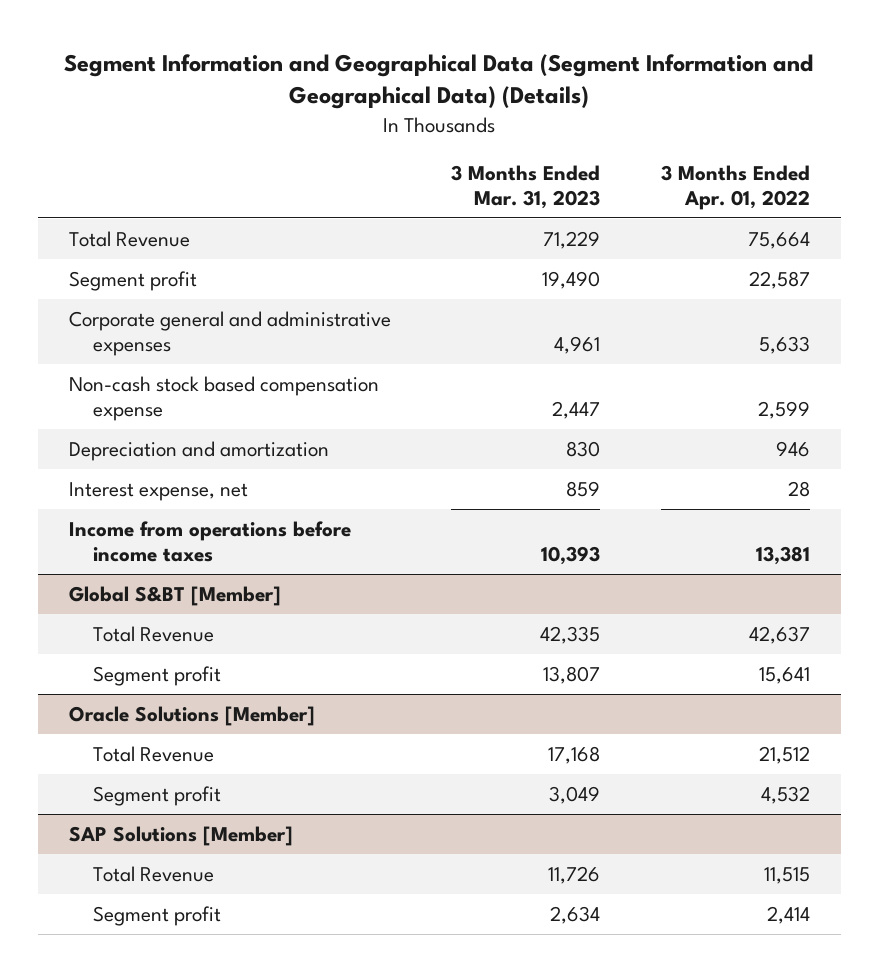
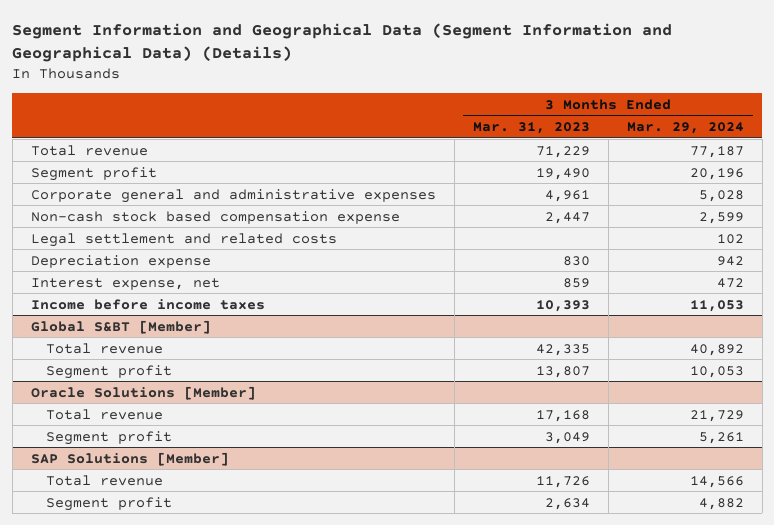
- | 3 Months Ended Mar. 31, 2023 | 3 Months Ended Apr. 01, 2022
+ | 3 Months Ended Mar. 31, 2023 | 3 Months Ended Mar. 29, 2024
- Total Revenue | 71,229 | 75,664
+ Total revenue | 71,229 | 77,187
- Depreciation and amortization | 830 | 946
+ Legal settlement and related costs | | 102
+ Depreciation expense | 830 | 942
- Income from operations before income taxes | 10,393 | 13,381
+ Income before income taxes | 10,393 | 11,053
@ Global S&BT [Member]
- Total Revenue | 42,335 | 42,637
+ Total revenue | 42,335 | 40,892
@ Oracle Solutions [Member]
- Total Revenue | 17,168 | 21,512
+ Total revenue | 17,168 | 21,729
@ SAP Solutions [Member]
- Total Revenue | 11,726 | 11,515
+ Total revenue | 11,726 | 14,566

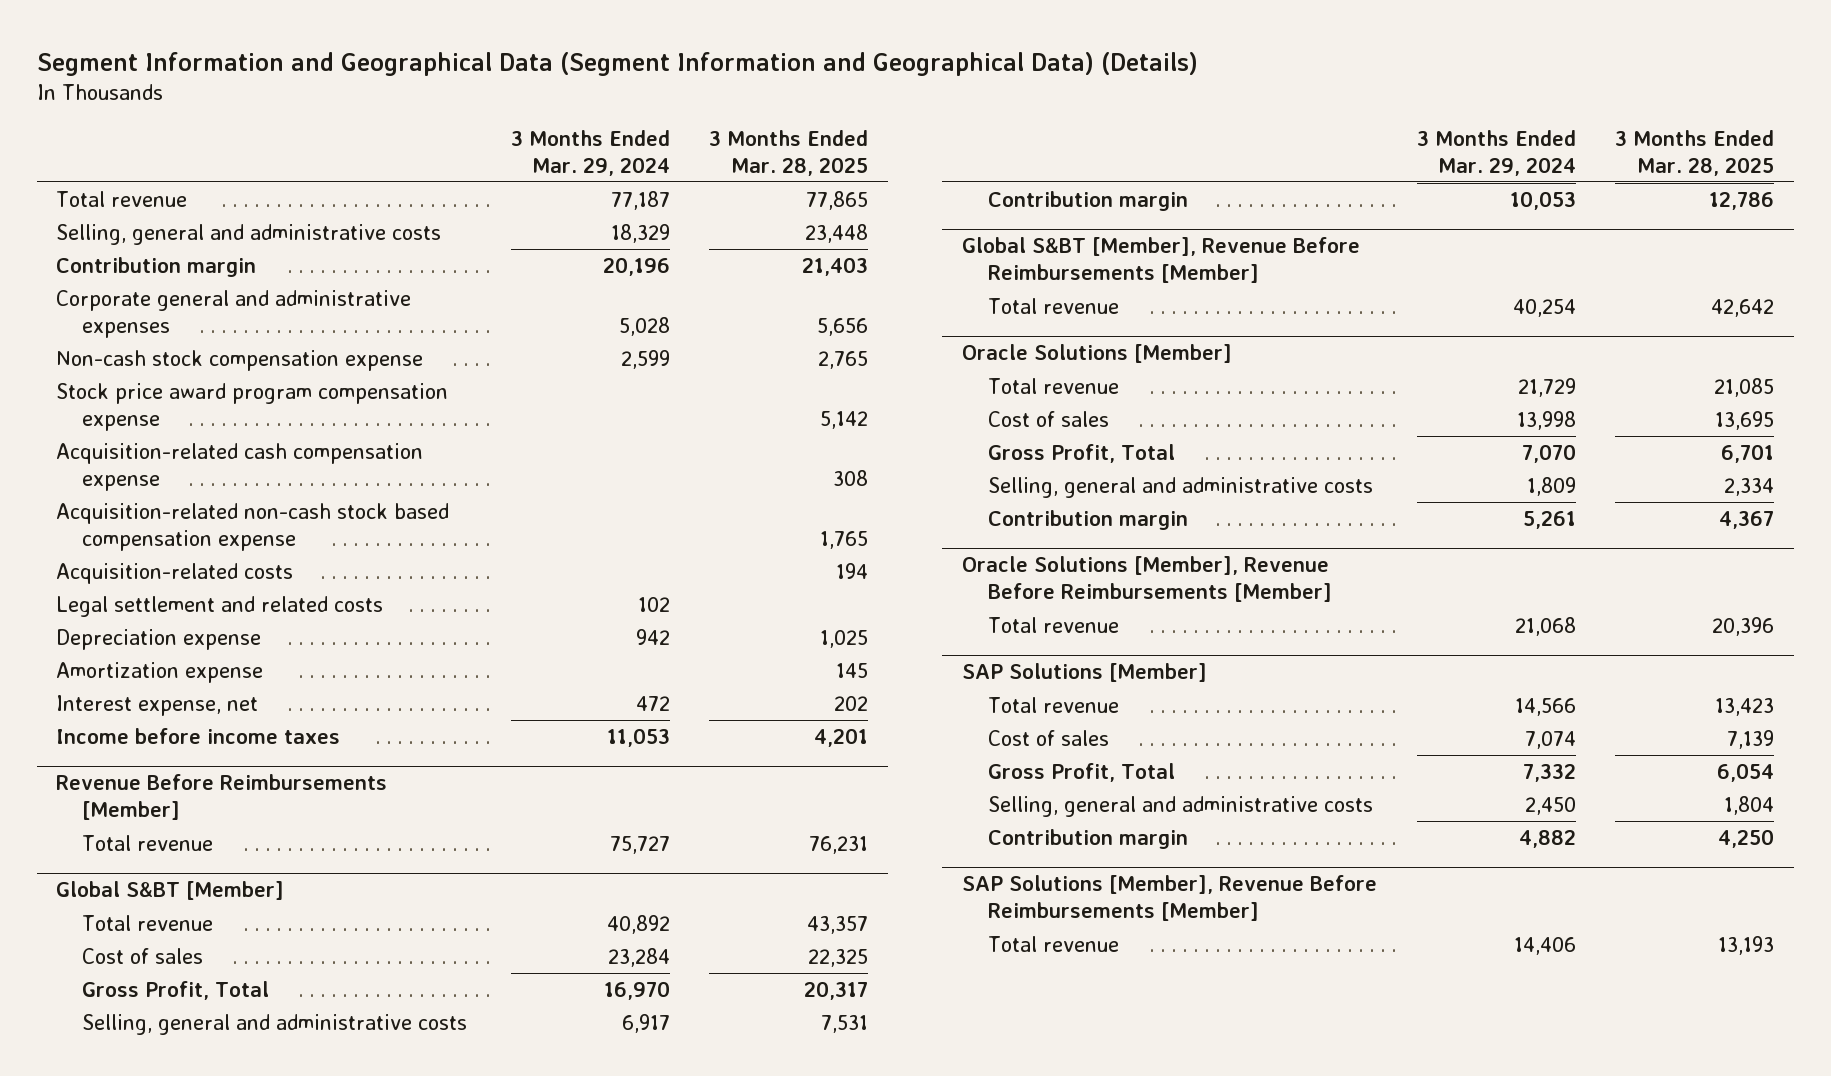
- | 3 Months Ended Mar. 31, 2023 | 3 Months Ended Mar. 29, 2024
+ | 3 Months Ended Mar. 29, 2024 | 3 Months Ended Mar. 28, 2025
- Segment profit | 19,490 | 20,196
+ Selling, general and administrative costs | 18,329 | 23,448
+ Contribution margin | 20,196 | 21,403
- Non-cash stock based compensation expense | 2,447 | 2,599
+ Non-cash stock compensation expense | 2,599 | 2,765
+ Stock price award program compensation expense | | 5,142
+ Acquisition-related cash compensation expense | | 308
+ Acquisition-related non-cash stock based compensation expense | | 1,765
+ Acquisition-related costs | | 194
+ Amortization expense | | 145
+ Revenue Before Reimbursements [Member]
+ Total revenue | 75,727 | 76,231
@ Global S&BT [Member]
- Segment profit | 13,807 | 10,053
+ Cost of sales | 23,284 | 22,325
+ Gross Profit, Total | 16,970 | 20,317
+ Selling, general and administrative costs | 6,917 | 7,531
+ Contribution margin | 10,053 | 12,786
+ Global S&BT [Member], Revenue Before Reimbursements [Member]
+ Total revenue | 40,254 | 42,642
@ Oracle Solutions [Member]
- Segment profit | 3,049 | 5,261
+ Cost of sales | 13,998 | 13,695
+ Gross Profit, Total | 7,070 | 6,701
+ Selling, general and administrative costs | 1,809 | 2,334
+ Contribution margin | 5,261 | 4,367
+ Oracle Solutions [Member], Revenue Before Reimbursements [Member]
+ Total revenue | 21,068 | 20,396
@ SAP Solutions [Member]
- Segment profit | 2,634 | 4,882
+ Cost of sales | 7,074 | 7,139
+ Gross Profit, Total | 7,332 | 6,054
+ Selling, general and administrative costs | 2,450 | 1,804
+ Contribution margin | 4,882 | 4,250
+ SAP Solutions [Member], Revenue Before Reimbursements [Member]
+ Total revenue | 14,406 | 13,193

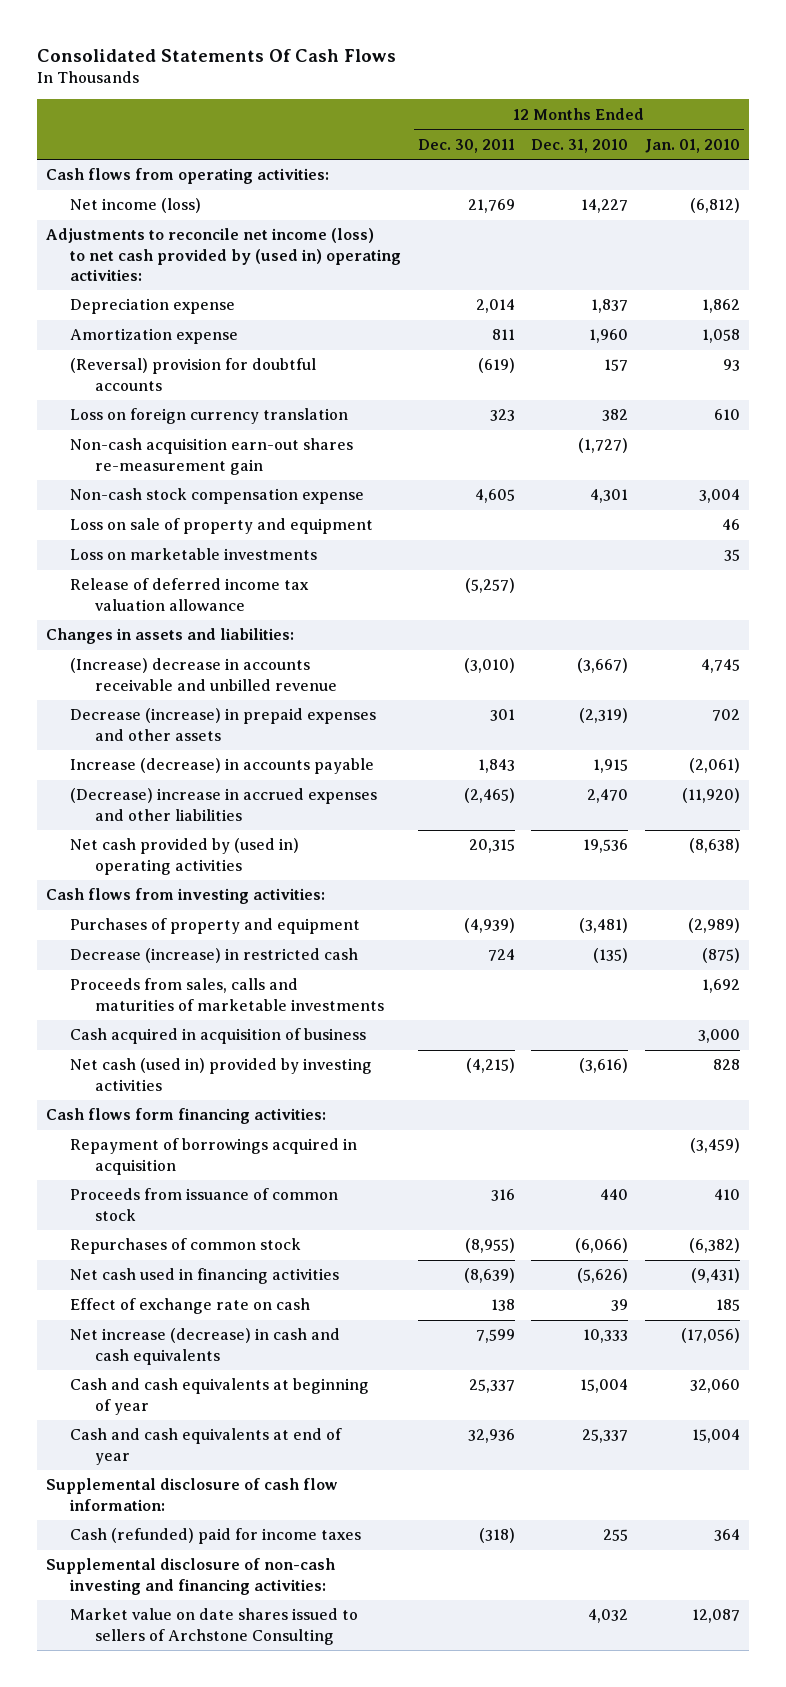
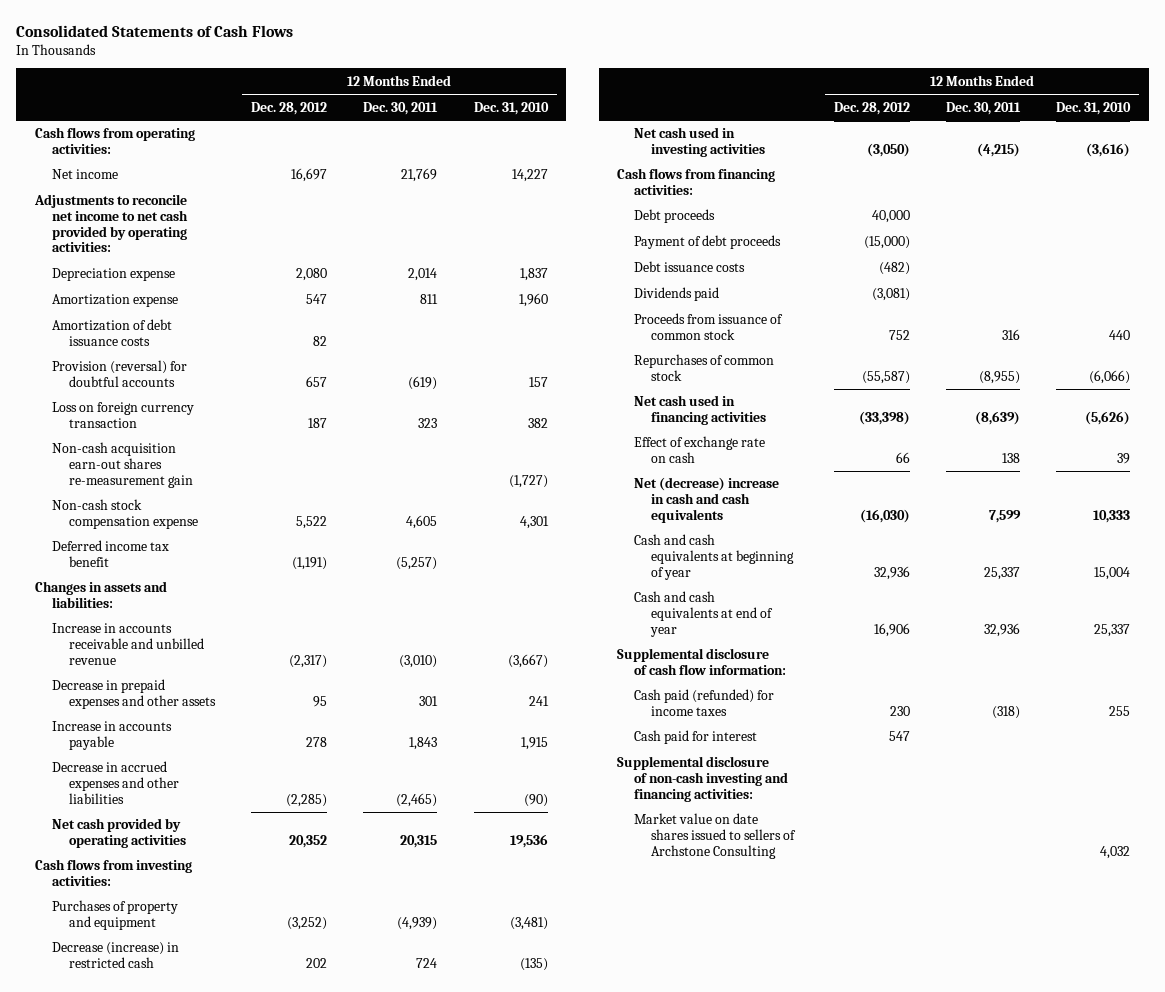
- Consolidated Statements Of Cash Flows
+ Consolidated Statements of Cash Flows
- | 12 Months Ended Dec. 30, 2011 | 12 Months Ended Dec. 31, 2010 | 12 Months Ended Jan. 01, 2010
+ | 12 Months Ended Dec. 28, 2012 | 12 Months Ended Dec. 30, 2011 | 12 Months Ended Dec. 31, 2010
- Net income (loss) | 21,769 | 14,227 | (6,812)
- Adjustments to reconcile net income (loss) to net cash provided by (used in) operating activities:
+ Net income | 16,697 | 21,769 | 14,227
+ Adjustments to reconcile net income to net cash provided by operating activities:
- (Reversal) provision for doubtful accounts | (619) | 157 | 93
- Loss on foreign currency translation | 323 | 382 | 610
+ Amortization of debt issuance costs | 82 | |
+ Provision (reversal) for doubtful accounts | 657 | (619) | 157
+ Loss on foreign currency transaction | 187 | 323 | 382
- Loss on sale of property and equipment | | | 46
- Loss on marketable investments | | | 35
- Release of deferred income tax valuation allowance | (5,257) | |
+ Deferred income tax benefit | (1,191) | (5,257) |
- (Increase) decrease in accounts receivable and unbilled revenue | (3,010) | (3,667) | 4,745
- Decrease (increase) in prepaid expenses and other assets | 301 | (2,319) | 702
- Increase (decrease) in accounts payable | 1,843 | 1,915 | (2,061)
- (Decrease) increase in accrued expenses and other liabilities | (2,465) | 2,470 | (11,920)
- Net cash provided by (used in) operating activities | 20,315 | 19,536 | (8,638)
+ Increase in accounts receivable and unbilled revenue | (2,317) | (3,010) | (3,667)
+ Decrease in prepaid expenses and other assets | 95 | 301 | 241
+ Increase in accounts payable | 278 | 1,843 | 1,915
+ Decrease in accrued expenses and other liabilities | (2,285) | (2,465) | (90)
+ Net cash provided by operating activities | 20,352 | 20,315 | 19,536
- Proceeds from sales, calls and maturities of marketable investments | | | 1,692
- Cash acquired in acquisition of business | | | 3,000
- Net cash (used in) provided by investing activities | (4,215) | (3,616) | 828
- Cash flows form financing activities:
- Repayment of borrowings acquired in acquisition | | | (3,459)
+ Net cash used in investing activities | (3,050) | (4,215) | (3,616)
+ Cash flows from financing activities:
+ Debt proceeds | 40,000 | |
+ Payment of debt proceeds | (15,000) | |
+ Debt issuance costs | (482) | |
+ Dividends paid | (3,081) | |
- Net increase (decrease) in cash and cash equivalents | 7,599 | 10,333 | (17,056)
+ Net (decrease) increase in cash and cash equivalents | (16,030) | 7,599 | 10,333
- Cash (refunded) paid for income taxes | (318) | 255 | 364
+ Cash paid (refunded) for income taxes | 230 | (318) | 255
+ Cash paid for interest | 547 | |

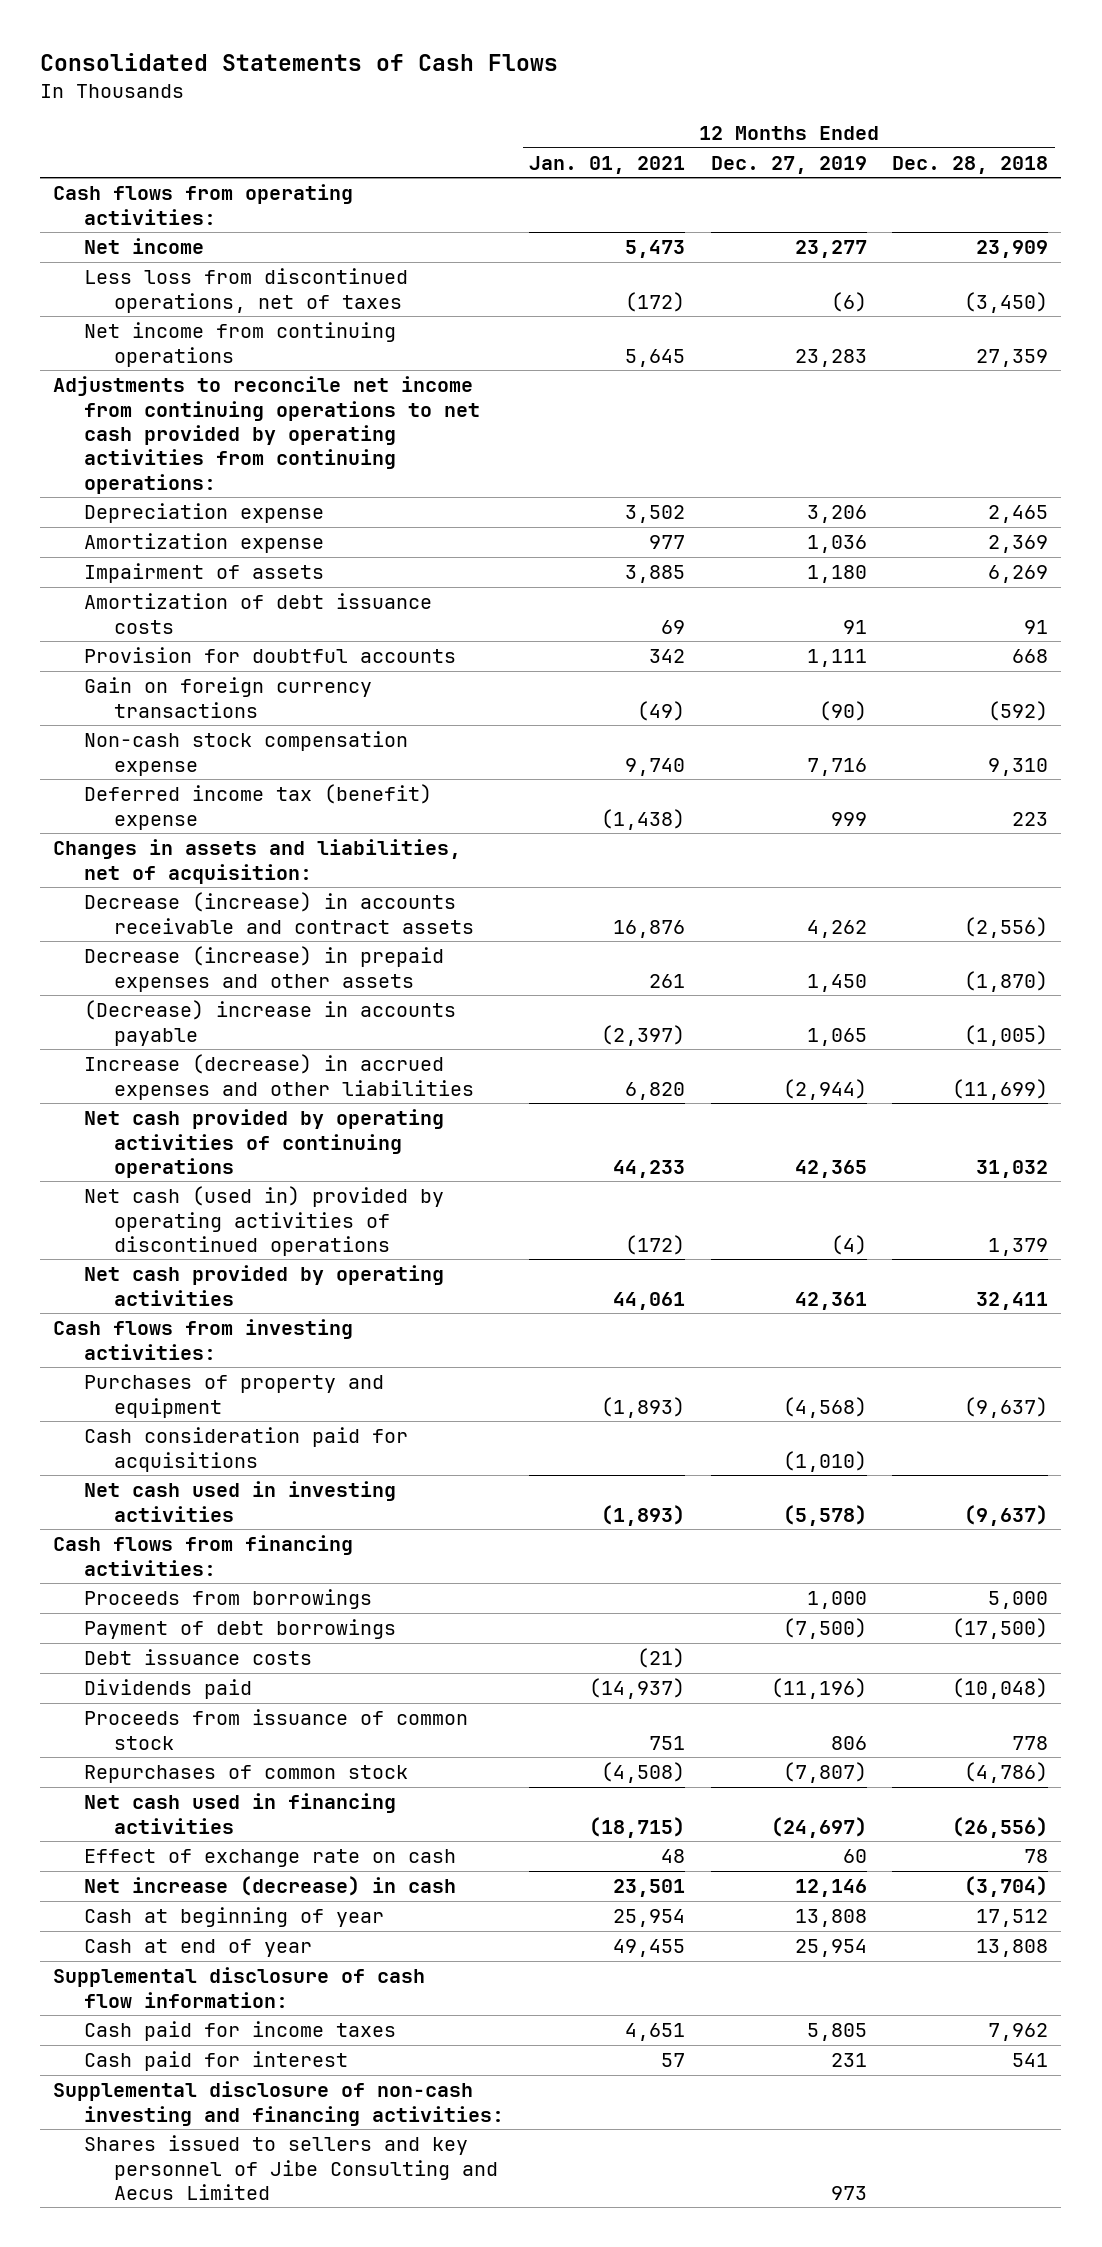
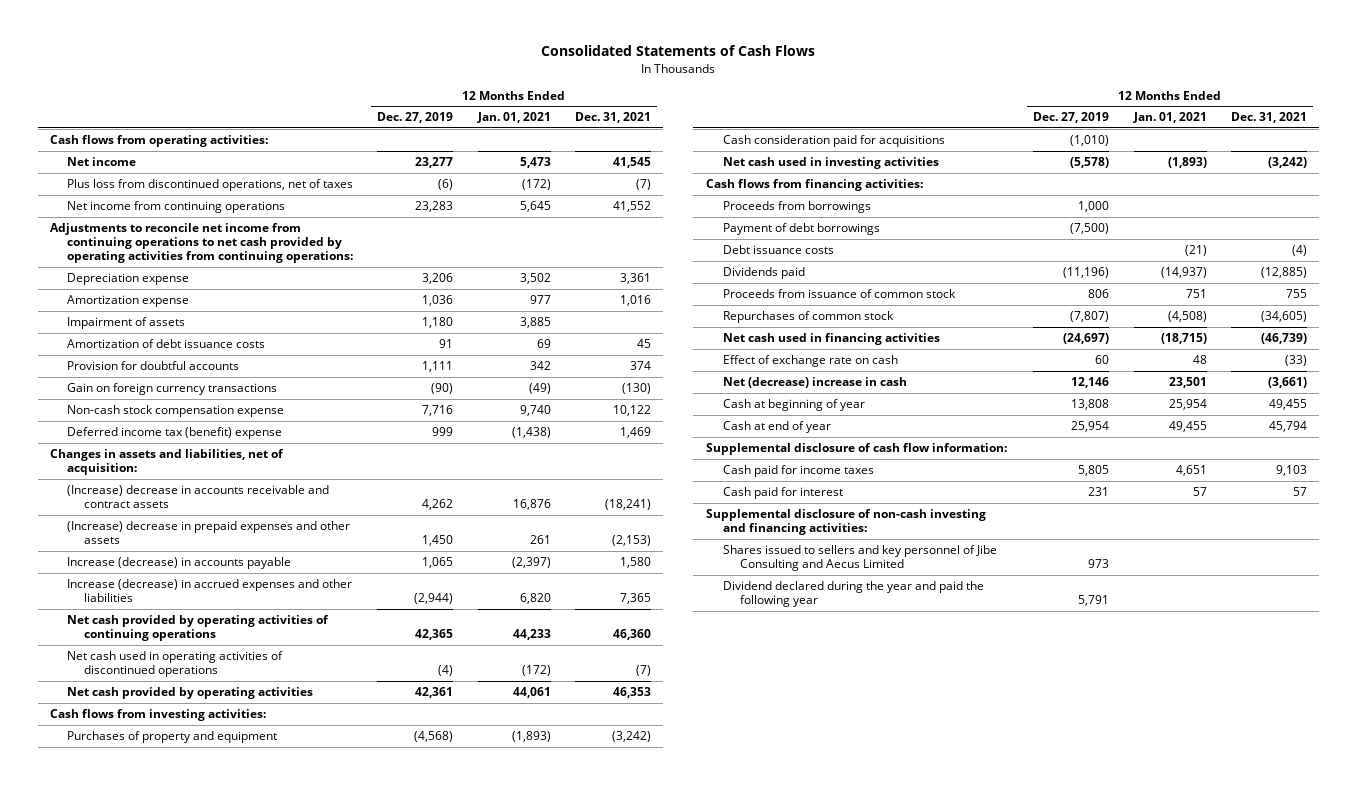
- | 12 Months Ended Jan. 01, 2021 | 12 Months Ended Dec. 27, 2019 | 12 Months Ended Dec. 28, 2018
+ | 12 Months Ended Dec. 27, 2019 | 12 Months Ended Jan. 01, 2021 | 12 Months Ended Dec. 31, 2021
- Less loss from discontinued operations, net of taxes | (172) | (6) | (3,450)
+ Plus loss from discontinued operations, net of taxes | (6) | (172) | (7)
- Decrease (increase) in accounts receivable and contract assets | 16,876 | 4,262 | (2,556)
- Decrease (increase) in prepaid expenses and other assets | 261 | 1,450 | (1,870)
- (Decrease) increase in accounts payable | (2,397) | 1,065 | (1,005)
+ (Increase) decrease in accounts receivable and contract assets | 4,262 | 16,876 | (18,241)
+ (Increase) decrease in prepaid expenses and other assets | 1,450 | 261 | (2,153)
+ Increase (decrease) in accounts payable | 1,065 | (2,397) | 1,580
- Net cash (used in) provided by operating activities of discontinued operations | (172) | (4) | 1,379
+ Net cash used in operating activities of discontinued operations | (4) | (172) | (7)
- Net increase (decrease) in cash | 23,501 | 12,146 | (3,704)
+ Net (decrease) increase in cash | 12,146 | 23,501 | (3,661)
+ Dividend declared during the year and paid the following year | 5,791 | |

